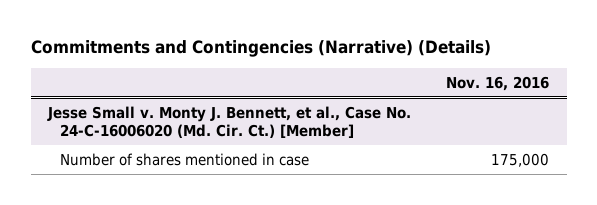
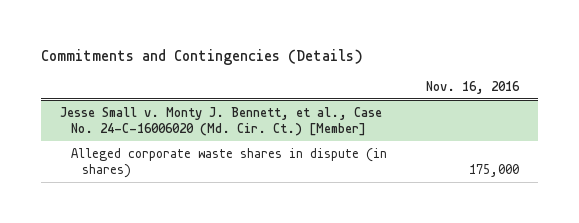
- Commitments and Contingencies (Narrative) (Details)
+ Commitments and Contingencies (Details)
@ Jesse Small v. Monty J. Bennett, et al., Case No. 24-C-16006020 (Md. Cir. Ct.) [Member]
- Number of shares mentioned in case | 175,000
+ Alleged corporate waste shares in dispute (in shares) | 175,000

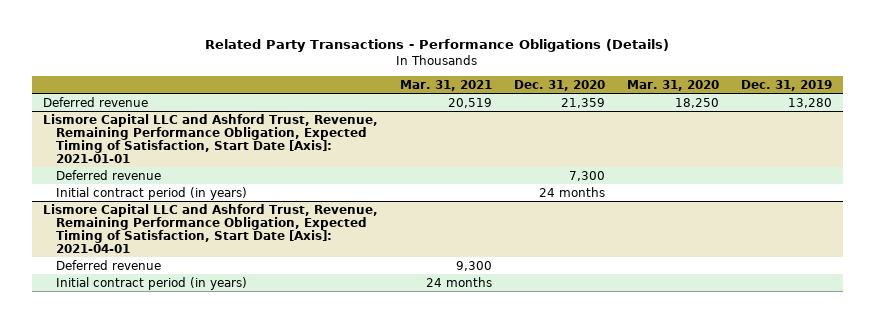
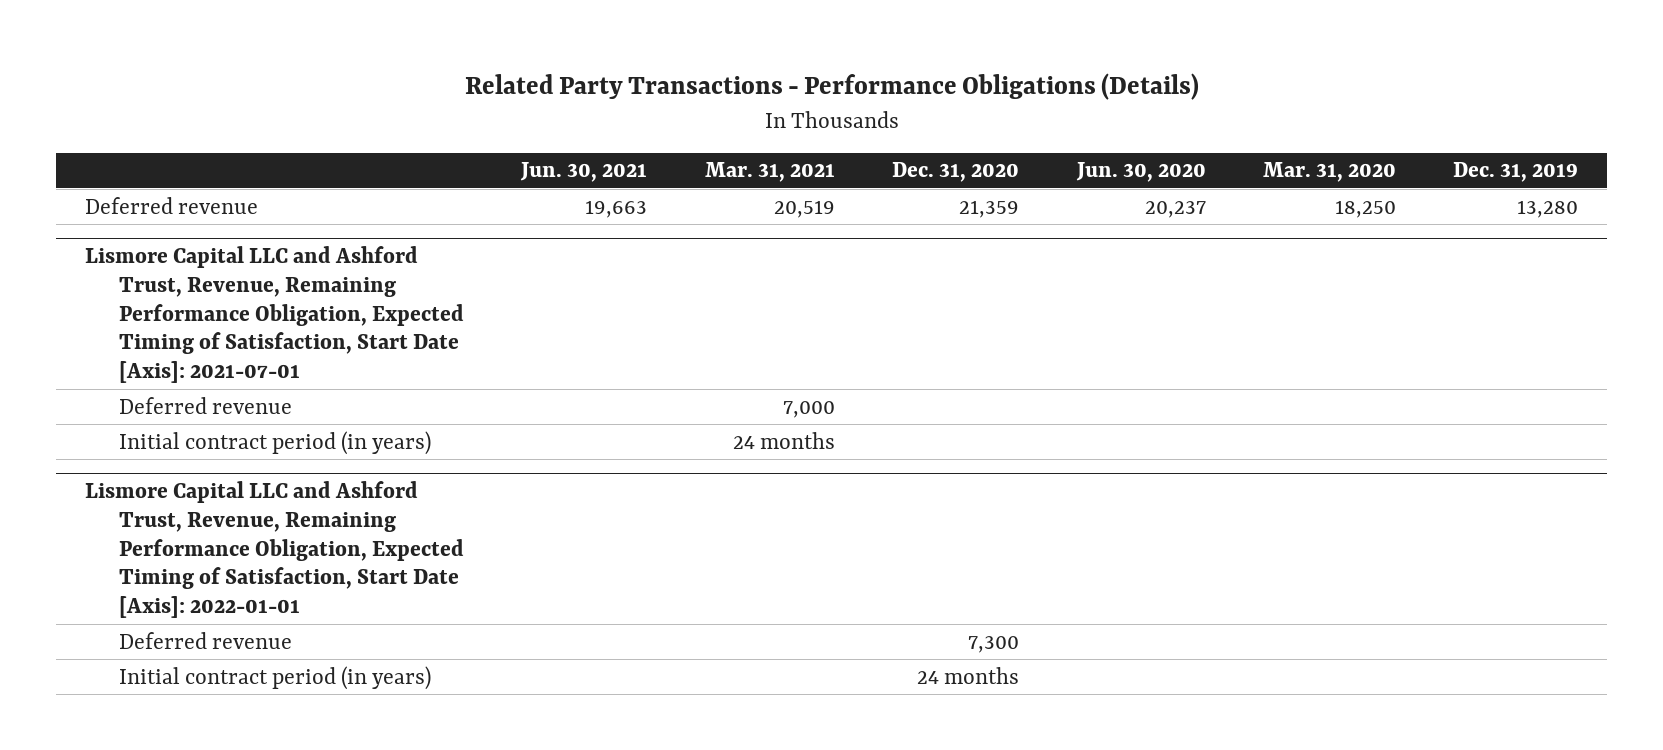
- | Mar. 31, 2021 | Dec. 31, 2020 | Mar. 31, 2020 | Dec. 31, 2019
+ | Jun. 30, 2021 | Mar. 31, 2021 | Dec. 31, 2020 | Jun. 30, 2020 | Mar. 31, 2020 | Dec. 31, 2019
- Lismore Capital LLC and Ashford Trust, Revenue, Remaining Performance Obligation, Expected Timing of Satisfaction, Start Date [Axis]: 2021-01-01
+ Lismore Capital LLC and Ashford Trust, Revenue, Remaining Performance Obligation, Expected Timing of Satisfaction, Start Date [Axis]: 2021-07-01
+ Deferred revenue | | 7,000 | | | |
+ Initial contract period (in years) | | 24 months | | | |
+ Lismore Capital LLC and Ashford Trust, Revenue, Remaining Performance Obligation, Expected Timing of Satisfaction, Start Date [Axis]: 2022-01-01
- Lismore Capital LLC and Ashford Trust, Revenue, Remaining Performance Obligation, Expected Timing of Satisfaction, Start Date [Axis]: 2021-04-01
- Deferred revenue | 9,300 | | |
- Initial contract period (in years) | 24 months | | |

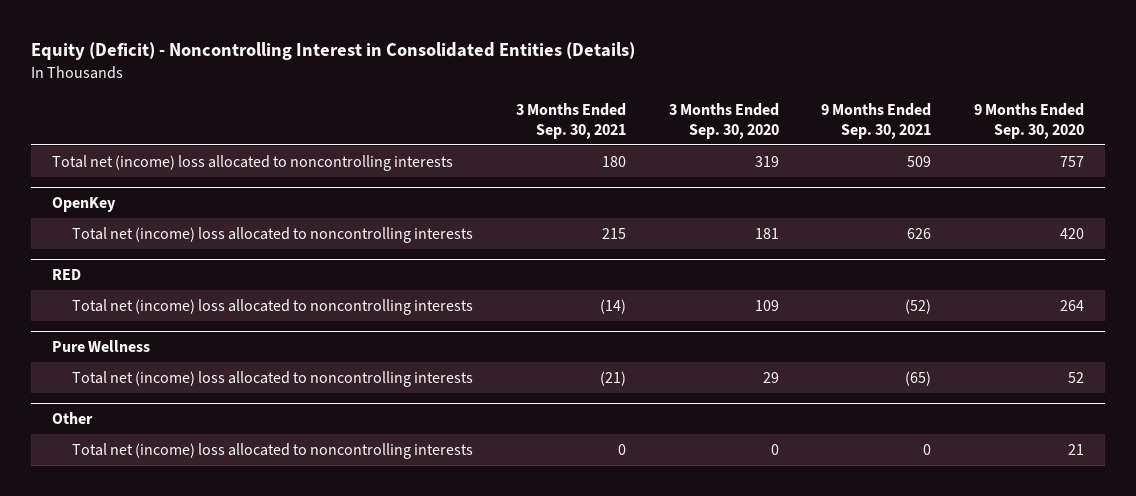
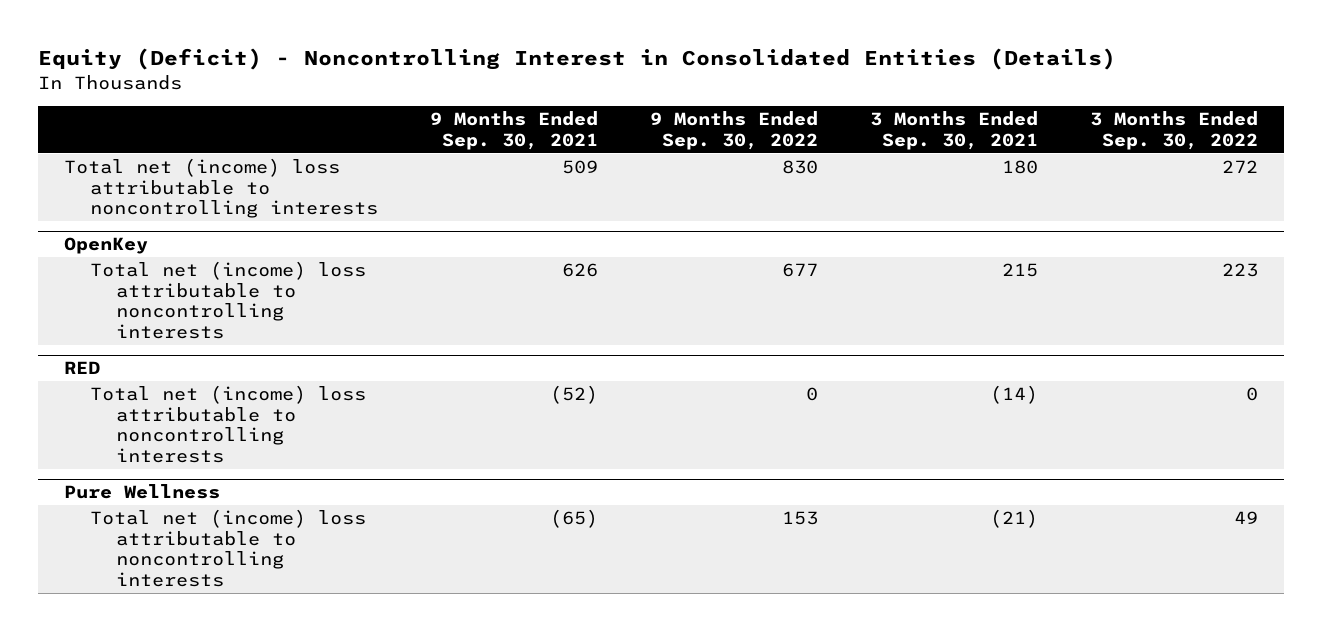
- | 3 Months Ended Sep. 30, 2021 | 3 Months Ended Sep. 30, 2020 | 9 Months Ended Sep. 30, 2021 | 9 Months Ended Sep. 30, 2020
+ | 9 Months Ended Sep. 30, 2021 | 9 Months Ended Sep. 30, 2022 | 3 Months Ended Sep. 30, 2021 | 3 Months Ended Sep. 30, 2022
- Total net (income) loss allocated to noncontrolling interests | 180 | 319 | 509 | 757
+ Total net (income) loss attributable to noncontrolling interests | 509 | 830 | 180 | 272
@ OpenKey
- Total net (income) loss allocated to noncontrolling interests | 215 | 181 | 626 | 420
+ Total net (income) loss attributable to noncontrolling interests | 626 | 677 | 215 | 223
@ RED
- Total net (income) loss allocated to noncontrolling interests | (14) | 109 | (52) | 264
+ Total net (income) loss attributable to noncontrolling interests | (52) | 0 | (14) | 0
@ Pure Wellness
- Total net (income) loss allocated to noncontrolling interests | (21) | 29 | (65) | 52
- Other
- Total net (income) loss allocated to noncontrolling interests | 0 | 0 | 0 | 21
@ Pure Wellness
+ Total net (income) loss attributable to noncontrolling interests | (65) | 153 | (21) | 49

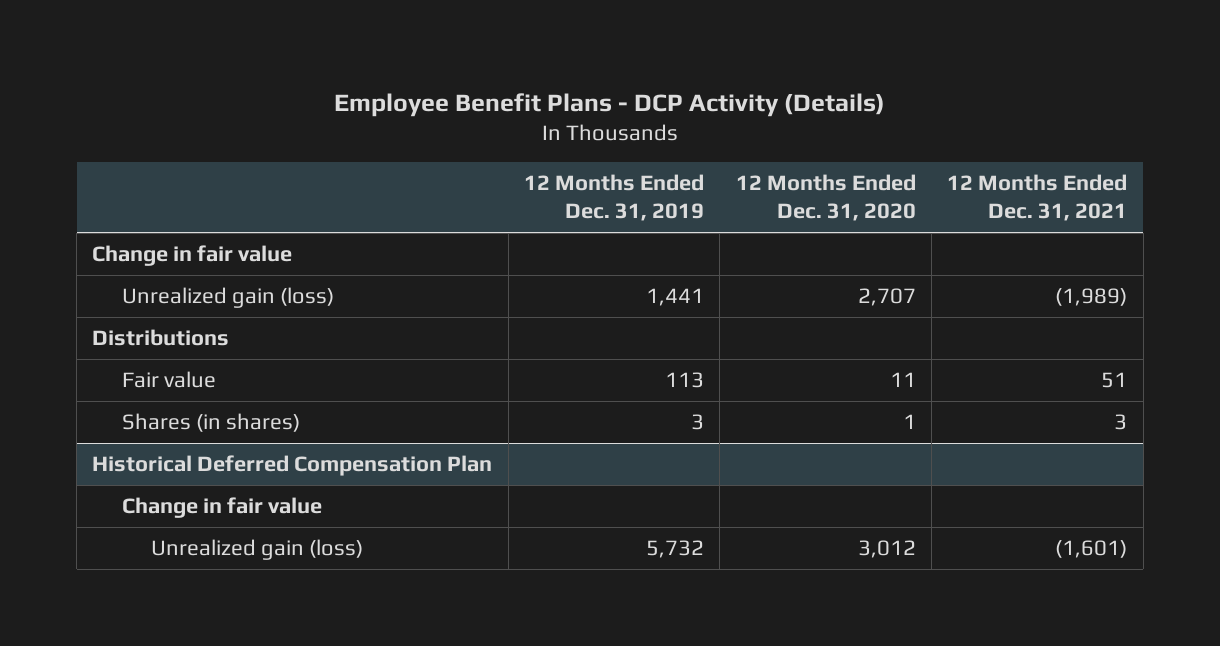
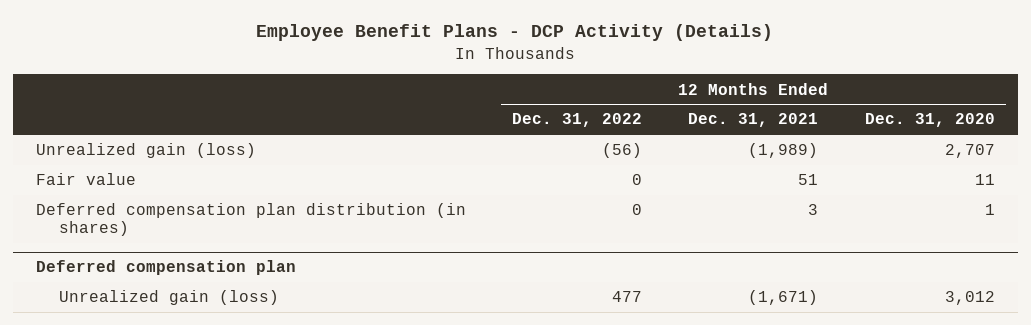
- | 12 Months Ended Dec. 31, 2019 | 12 Months Ended Dec. 31, 2020 | 12 Months Ended Dec. 31, 2021
+ | 12 Months Ended Dec. 31, 2022 | 12 Months Ended Dec. 31, 2021 | 12 Months Ended Dec. 31, 2020
- Change in fair value
- Distributions
- Shares (in shares) | 3 | 1 | 3
- Historical Deferred Compensation Plan
- Change in fair value
- Unrealized gain (loss) | 5,732 | 3,012 | (1,601)
+ Deferred compensation plan distribution (in shares) | 0 | 3 | 1
+ Deferred compensation plan
+ Unrealized gain (loss) | 477 | (1,671) | 3,012

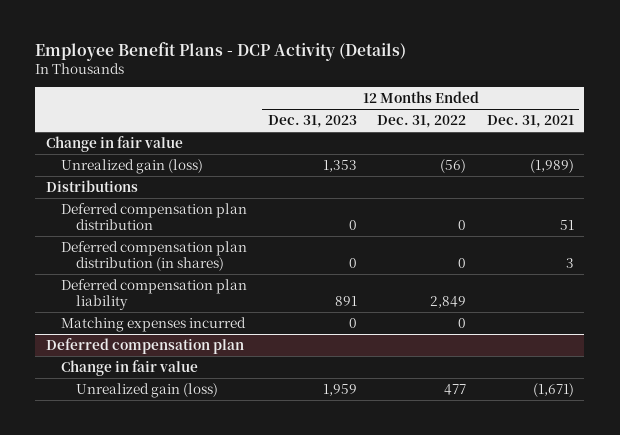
- | 12 Months Ended Dec. 31, 2022 | 12 Months Ended Dec. 31, 2021 | 12 Months Ended Dec. 31, 2020
+ | 12 Months Ended Dec. 31, 2023 | 12 Months Ended Dec. 31, 2022 | 12 Months Ended Dec. 31, 2021
+ Change in fair value
- Fair value | 0 | 51 | 11
+ Distributions
+ Deferred compensation plan distribution | 0 | 0 | 51
+ Deferred compensation plan liability | 891 | 2,849 |
+ Matching expenses incurred | 0 | 0 |
@ Deferred compensation plan
+ Change in fair value

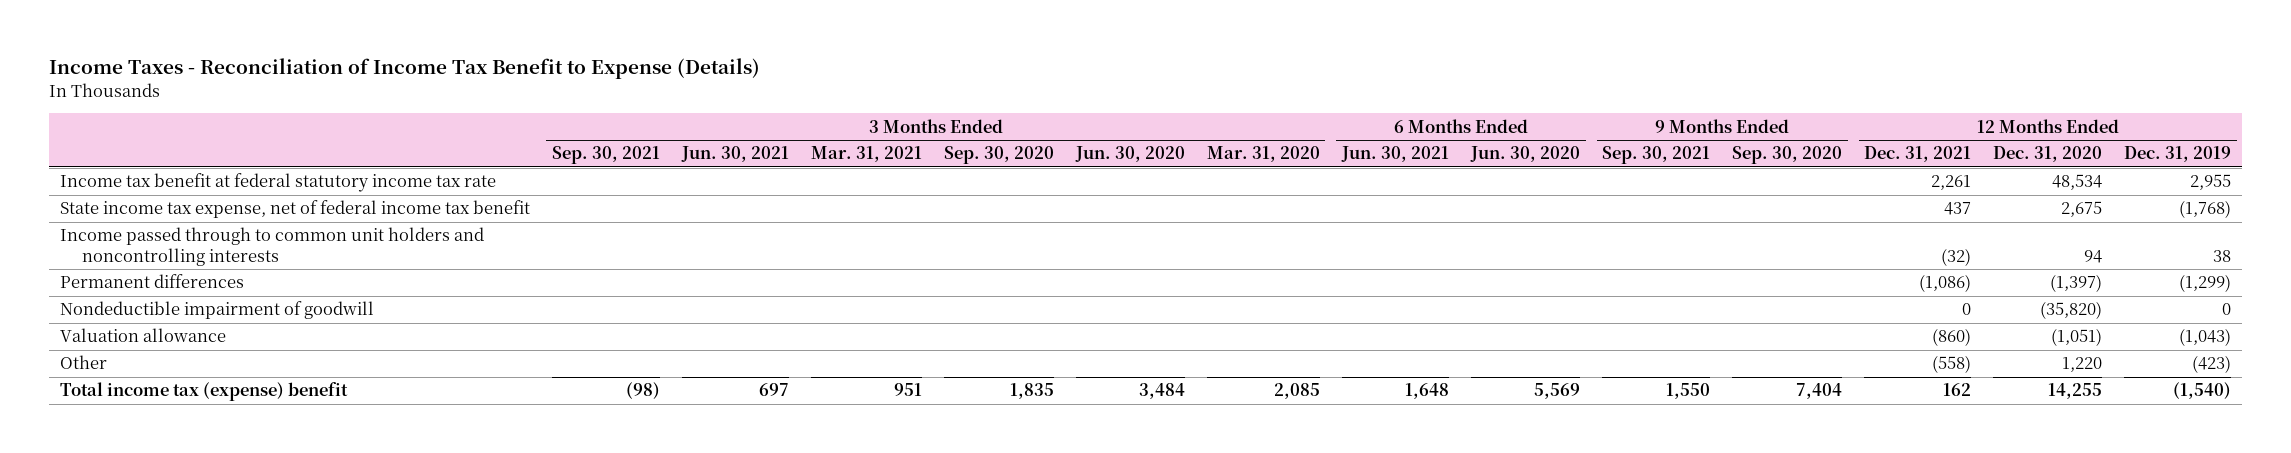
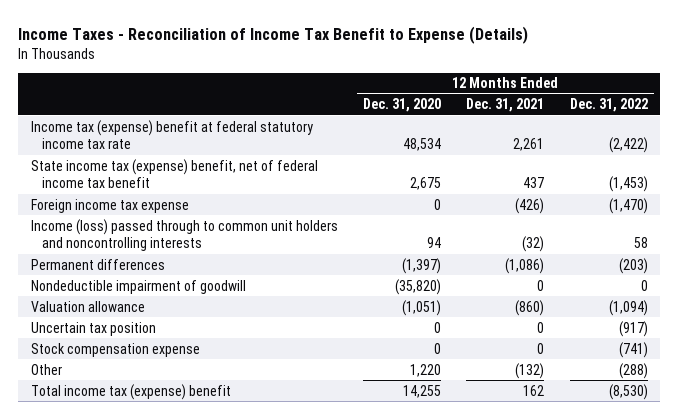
- | 3 Months Ended Sep. 30, 2021 | 3 Months Ended Jun. 30, 2021 | 3 Months Ended Mar. 31, 2021 | 3 Months Ended Sep. 30, 2020 | 3 Months Ended Jun. 30, 2020 | 3 Months Ended Mar. 31, 2020 | 6 Months Ended Jun. 30, 2021 | 6 Months Ended Jun. 30, 2020 | 9 Months Ended Sep. 30, 2021 | 9 Months Ended Sep. 30, 2020 | 12 Months Ended Dec. 31, 2021 | 12 Months Ended Dec. 31, 2020 | 12 Months Ended Dec. 31, 2019
+ | 12 Months Ended Dec. 31, 2020 | 12 Months Ended Dec. 31, 2021 | 12 Months Ended Dec. 31, 2022
- Income tax benefit at federal statutory income tax rate | | | | | | | | | | | 2,261 | 48,534 | 2,955
- State income tax expense, net of federal income tax benefit | | | | | | | | | | | 437 | 2,675 | (1,768)
- Income passed through to common unit holders and noncontrolling interests | | | | | | | | | | | (32) | 94 | 38
+ Income tax (expense) benefit at federal statutory income tax rate | 48,534 | 2,261 | (2,422)
+ State income tax (expense) benefit, net of federal income tax benefit | 2,675 | 437 | (1,453)
+ Foreign income tax expense | 0 | (426) | (1,470)
+ Income (loss) passed through to common unit holders and noncontrolling interests | 94 | (32) | 58
- Other | | | | | | | | | | | (558) | 1,220 | (423)
+ Uncertain tax position | 0 | 0 | (917)
+ Stock compensation expense | 0 | 0 | (741)
+ Other | 1,220 | (132) | (288)

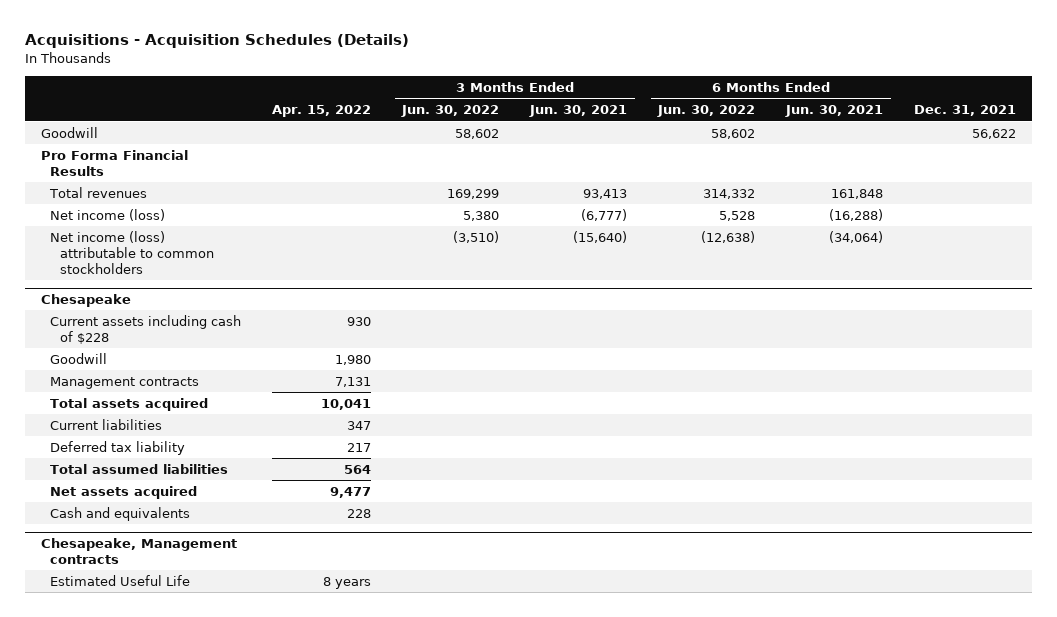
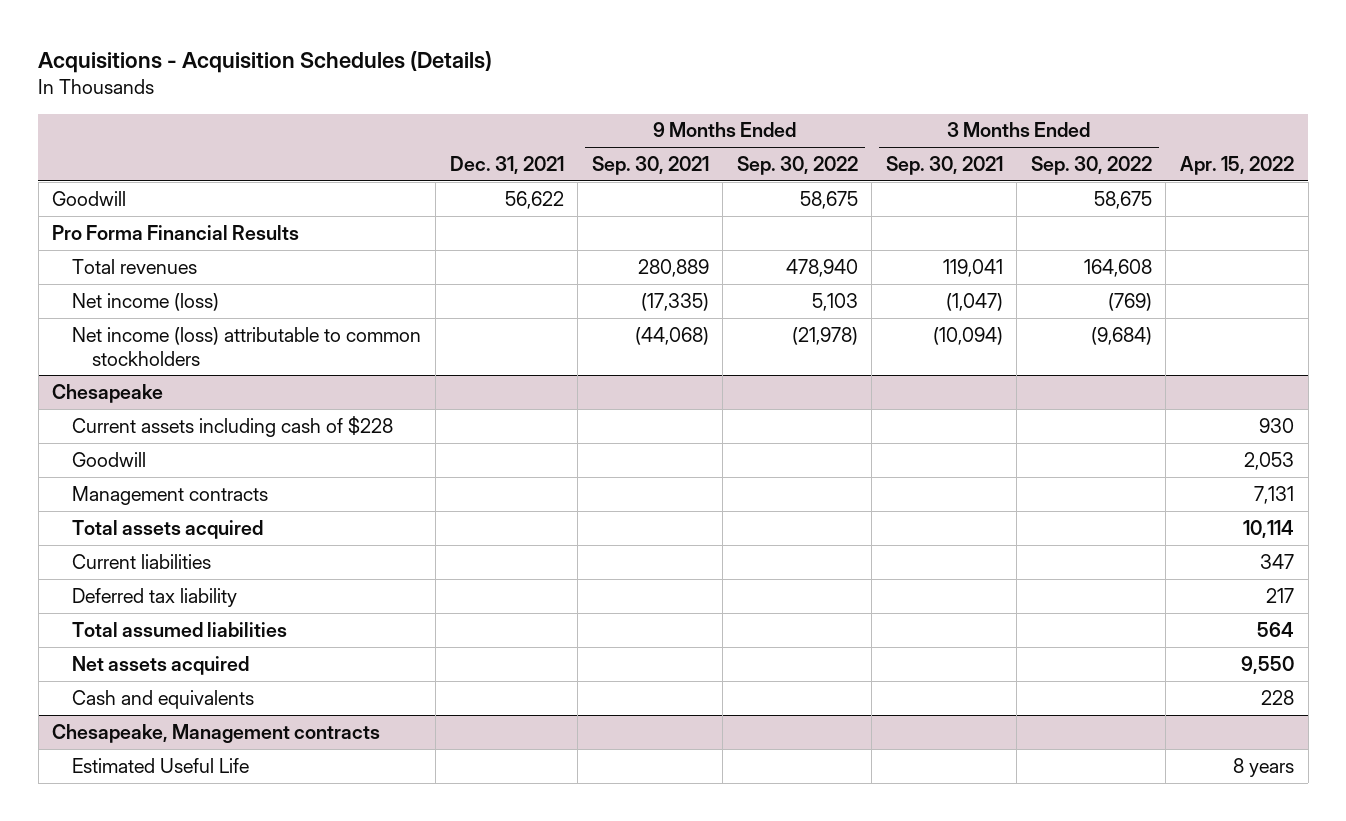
- | Apr. 15, 2022 | 3 Months Ended Jun. 30, 2022 | 3 Months Ended Jun. 30, 2021 | 6 Months Ended Jun. 30, 2022 | 6 Months Ended Jun. 30, 2021 | Dec. 31, 2021
+ | Dec. 31, 2021 | 9 Months Ended Sep. 30, 2021 | 9 Months Ended Sep. 30, 2022 | 3 Months Ended Sep. 30, 2021 | 3 Months Ended Sep. 30, 2022 | Apr. 15, 2022
@ Chesapeake
- Goodwill | 1,980 | | | | |
+ Goodwill | | | | | | 2,053
- Total assets acquired | 10,041 | | | | |
+ Total assets acquired | | | | | | 10,114
- Net assets acquired | 9,477 | | | | |
+ Net assets acquired | | | | | | 9,550

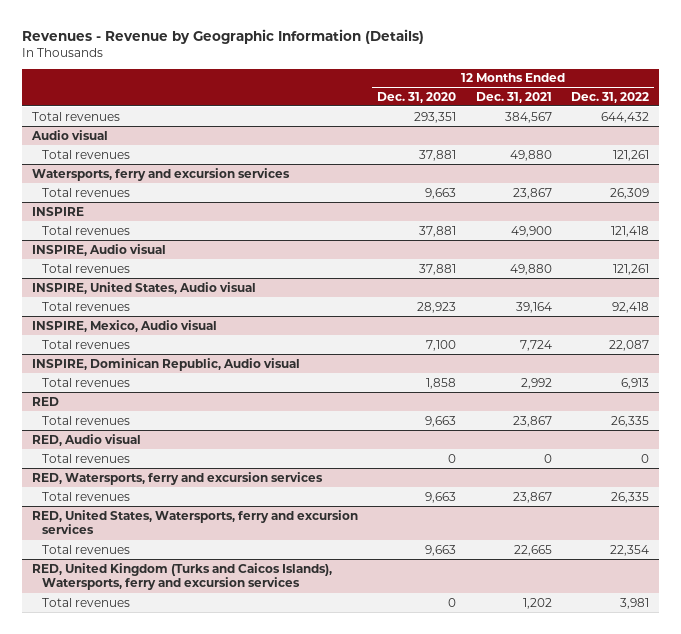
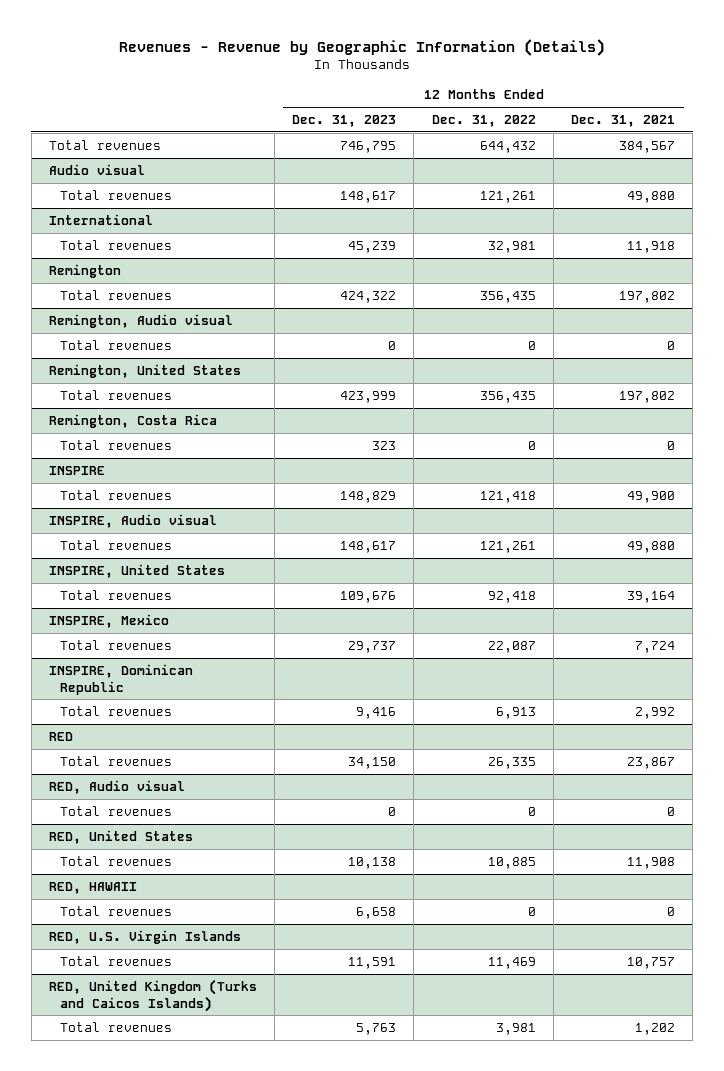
- | 12 Months Ended Dec. 31, 2020 | 12 Months Ended Dec. 31, 2021 | 12 Months Ended Dec. 31, 2022
+ | 12 Months Ended Dec. 31, 2023 | 12 Months Ended Dec. 31, 2022 | 12 Months Ended Dec. 31, 2021
- Watersports, ferry and excursion services
- Total revenues | 9,663 | 23,867 | 26,309
+ International
+ Total revenues | 45,239 | 32,981 | 11,918
+ Remington
+ Total revenues | 424,322 | 356,435 | 197,802
+ Remington, Audio visual
+ Total revenues | 0 | 0 | 0
+ Remington, United States
+ Total revenues | 423,999 | 356,435 | 197,802
+ Remington, Costa Rica
+ Total revenues | 323 | 0 | 0
- INSPIRE, United States, Audio visual
+ INSPIRE, United States
- INSPIRE, Mexico, Audio visual
+ INSPIRE, Mexico
- INSPIRE, Dominican Republic, Audio visual
+ INSPIRE, Dominican Republic
- RED, Watersports, ferry and excursion services
- Total revenues | 9,663 | 23,867 | 26,335
- RED, United States, Watersports, ferry and excursion services
- Total revenues | 9,663 | 22,665 | 22,354
- RED, United Kingdom (Turks and Caicos Islands), Watersports, ferry and excursion services
+ RED, United States
+ Total revenues | 10,138 | 10,885 | 11,908
+ RED, HAWAII
+ Total revenues | 6,658 | 0 | 0
+ RED, U.S. Virgin Islands
+ Total revenues | 11,591 | 11,469 | 10,757
+ RED, United Kingdom (Turks and Caicos Islands)

